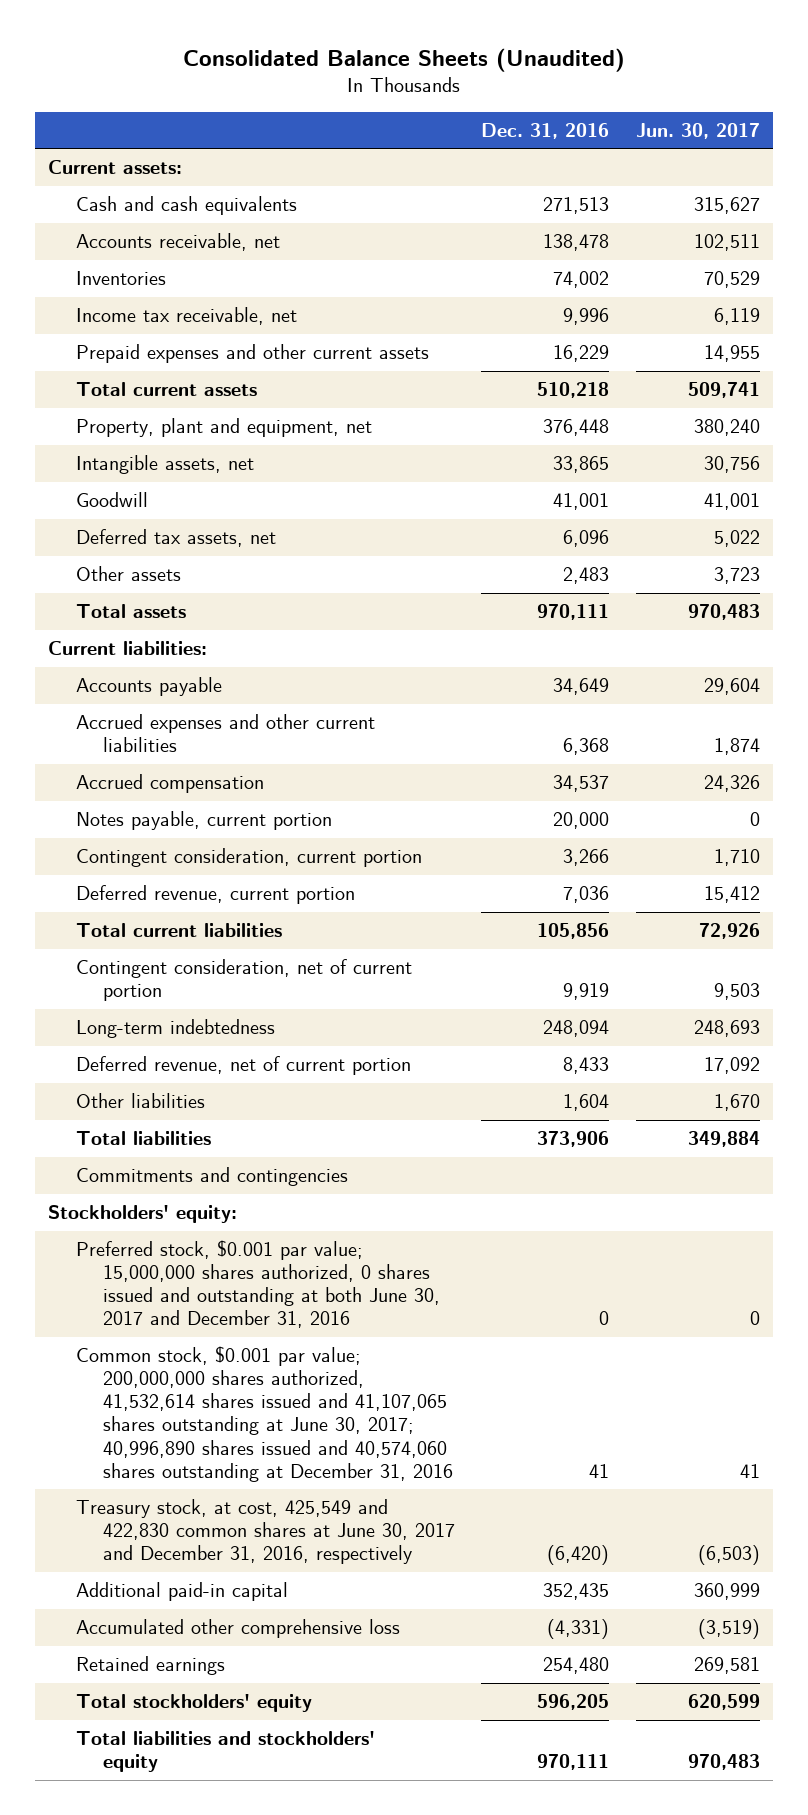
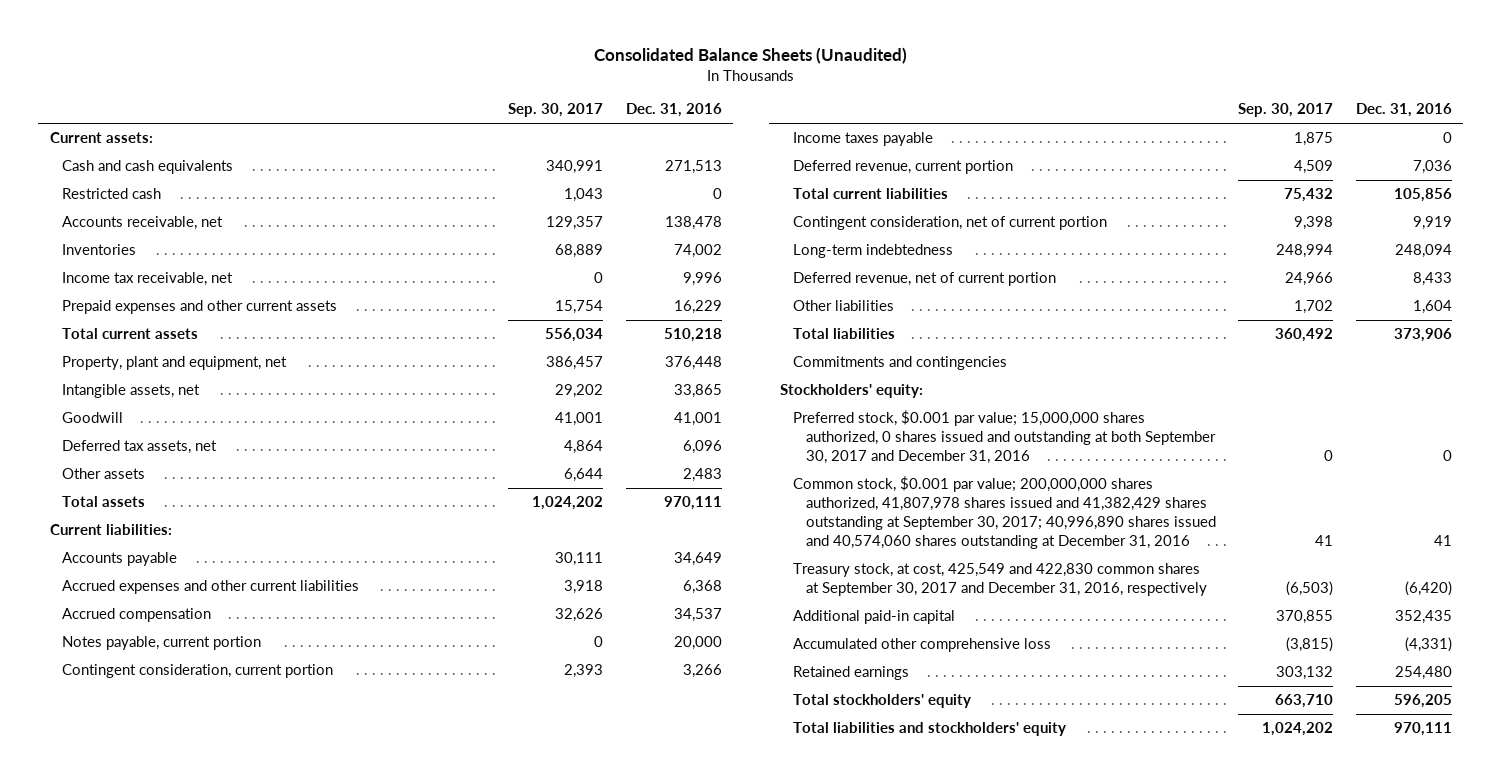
- | Dec. 31, 2016 | Jun. 30, 2017
+ | Sep. 30, 2017 | Dec. 31, 2016
+ Restricted cash | 1,043 | 0
+ Income taxes payable | 1,875 | 0
- Preferred stock, $0.001 par value; 15,000,000 shares authorized, 0 shares issued and outstanding at both June 30, 2017 and December 31, 2016 | 0 | 0
- Common stock, $0.001 par value; 200,000,000 shares authorized, 41,532,614 shares issued and 41,107,065 shares outstanding at June 30, 2017; 40,996,890 shares issued and 40,574,060 shares outstanding at December 31, 2016 | 41 | 41
- Treasury stock, at cost, 425,549 and 422,830 common shares at June 30, 2017 and December 31, 2016, respectively | (6,420) | (6,503)
+ Preferred stock, $0.001 par value; 15,000,000 shares authorized, 0 shares issued and outstanding at both September 30, 2017 and December 31, 2016 | 0 | 0
+ Common stock, $0.001 par value; 200,000,000 shares authorized, 41,807,978 shares issued and 41,382,429 shares outstanding at September 30, 2017; 40,996,890 shares issued and 40,574,060 shares outstanding at December 31, 2016 | 41 | 41
+ Treasury stock, at cost, 425,549 and 422,830 common shares at September 30, 2017 and December 31, 2016, respectively | (6,503) | (6,420)

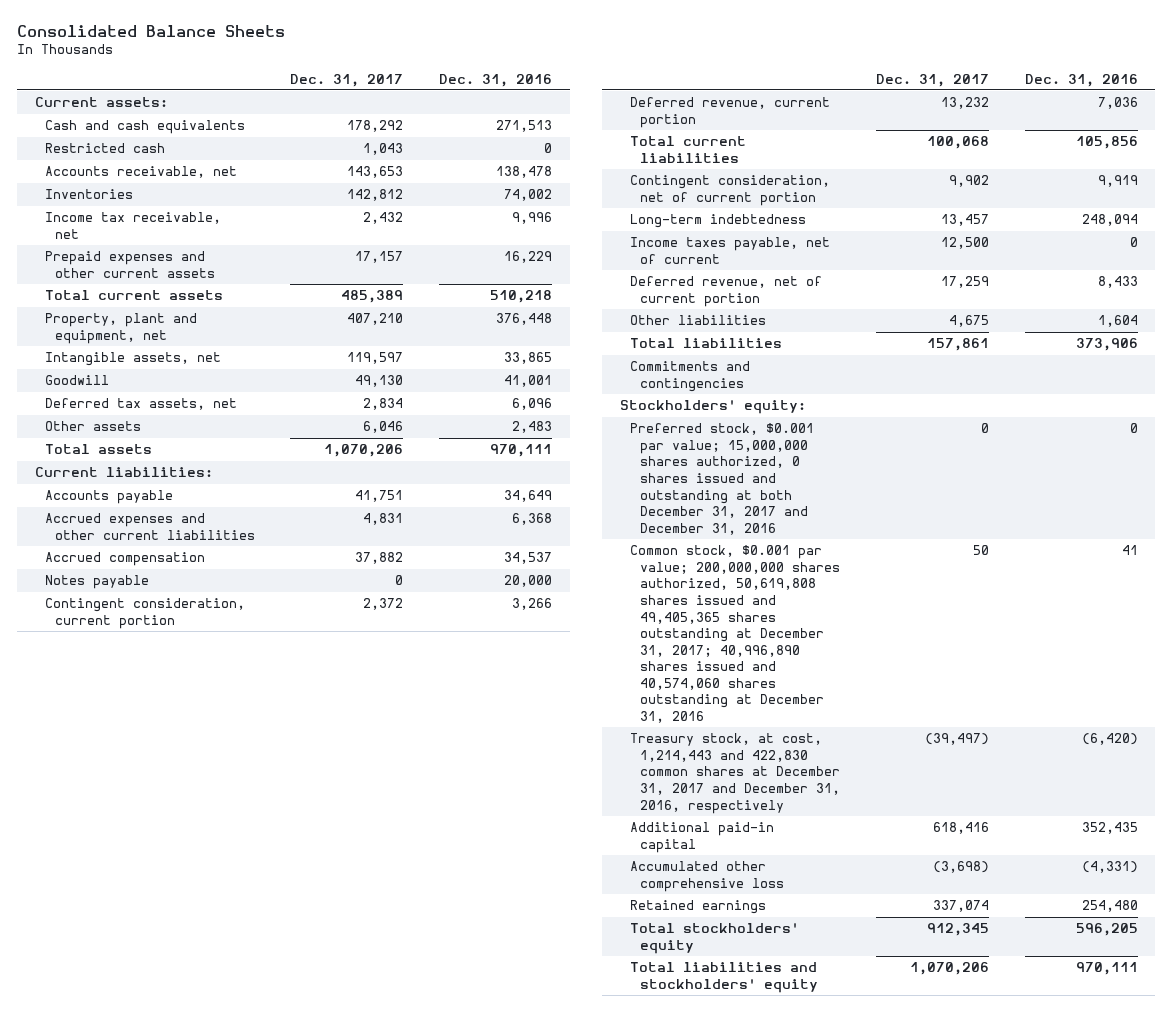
- Consolidated Balance Sheets (Unaudited)
+ Consolidated Balance Sheets
- | Sep. 30, 2017 | Dec. 31, 2016
+ | Dec. 31, 2017 | Dec. 31, 2016
- Notes payable, current portion | 0 | 20,000
+ Notes payable | 0 | 20,000
- Income taxes payable | 1,875 | 0
+ Income taxes payable, net of current | 12,500 | 0
- Preferred stock, $0.001 par value; 15,000,000 shares authorized, 0 shares issued and outstanding at both September 30, 2017 and December 31, 2016 | 0 | 0
- Common stock, $0.001 par value; 200,000,000 shares authorized, 41,807,978 shares issued and 41,382,429 shares outstanding at September 30, 2017; 40,996,890 shares issued and 40,574,060 shares outstanding at December 31, 2016 | 41 | 41
- Treasury stock, at cost, 425,549 and 422,830 common shares at September 30, 2017 and December 31, 2016, respectively | (6,503) | (6,420)
+ Preferred stock, $0.001 par value; 15,000,000 shares authorized, 0 shares issued and outstanding at both December 31, 2017 and December 31, 2016 | 0 | 0
+ Common stock, $0.001 par value; 200,000,000 shares authorized, 50,619,808 shares issued and 49,405,365 shares outstanding at December 31, 2017; 40,996,890 shares issued and 40,574,060 shares outstanding at December 31, 2016 | 50 | 41
+ Treasury stock, at cost, 1,214,443 and 422,830 common shares at December 31, 2017 and December 31, 2016, respectively | (39,497) | (6,420)

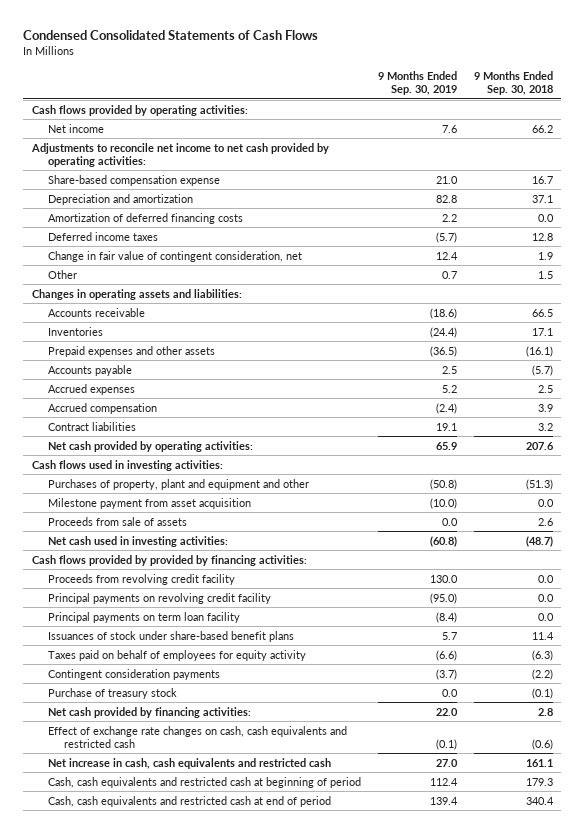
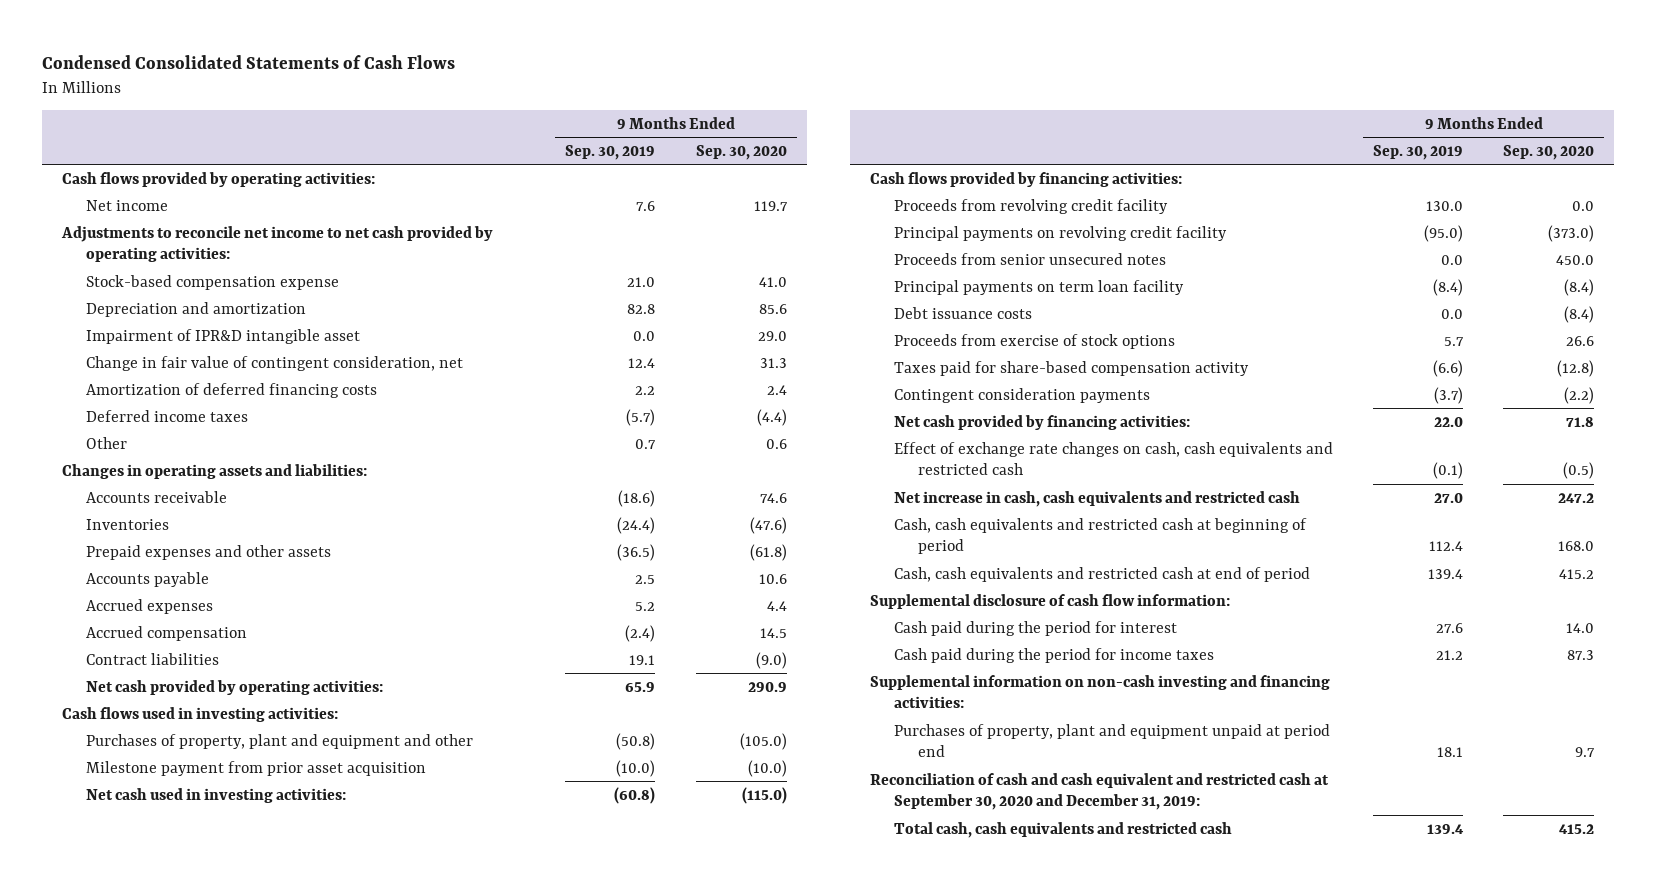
- | 9 Months Ended Sep. 30, 2019 | 9 Months Ended Sep. 30, 2018
+ | 9 Months Ended Sep. 30, 2019 | 9 Months Ended Sep. 30, 2020
- Share-based compensation expense | 21.0 | 16.7
+ Stock-based compensation expense | 21.0 | 41.0
+ Impairment of IPR&D intangible asset | 0.0 | 29.0
moved up: Change in fair value of contingent consideration, net | 12.4 | 31.3
- Milestone payment from asset acquisition | (10.0) | 0.0
- Proceeds from sale of assets | 0.0 | 2.6
+ Milestone payment from prior asset acquisition | (10.0) | (10.0)
- Cash flows provided by provided by financing activities:
+ Cash flows provided by financing activities:
+ Proceeds from senior unsecured notes | 0.0 | 450.0
- Issuances of stock under share-based benefit plans | 5.7 | 11.4
- Taxes paid on behalf of employees for equity activity | (6.6) | (6.3)
+ Debt issuance costs | 0.0 | (8.4)
+ Proceeds from exercise of stock options | 5.7 | 26.6
+ Taxes paid for share-based compensation activity | (6.6) | (12.8)
- Purchase of treasury stock | 0.0 | (0.1)
+ Supplemental disclosure of cash flow information:
+ Cash paid during the period for interest | 27.6 | 14.0
+ Cash paid during the period for income taxes | 21.2 | 87.3
+ Supplemental information on non-cash investing and financing activities:
+ Purchases of property, plant and equipment unpaid at period end | 18.1 | 9.7
+ Reconciliation of cash and cash equivalent and restricted cash at September 30, 2020 and December 31, 2019:
+ Total cash, cash equivalents and restricted cash | 139.4 | 415.2

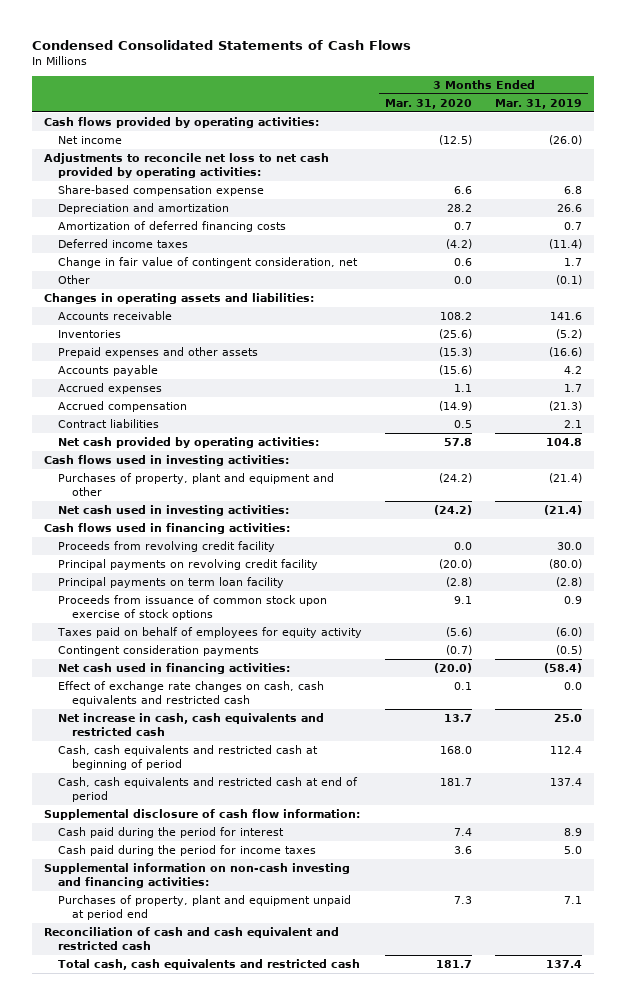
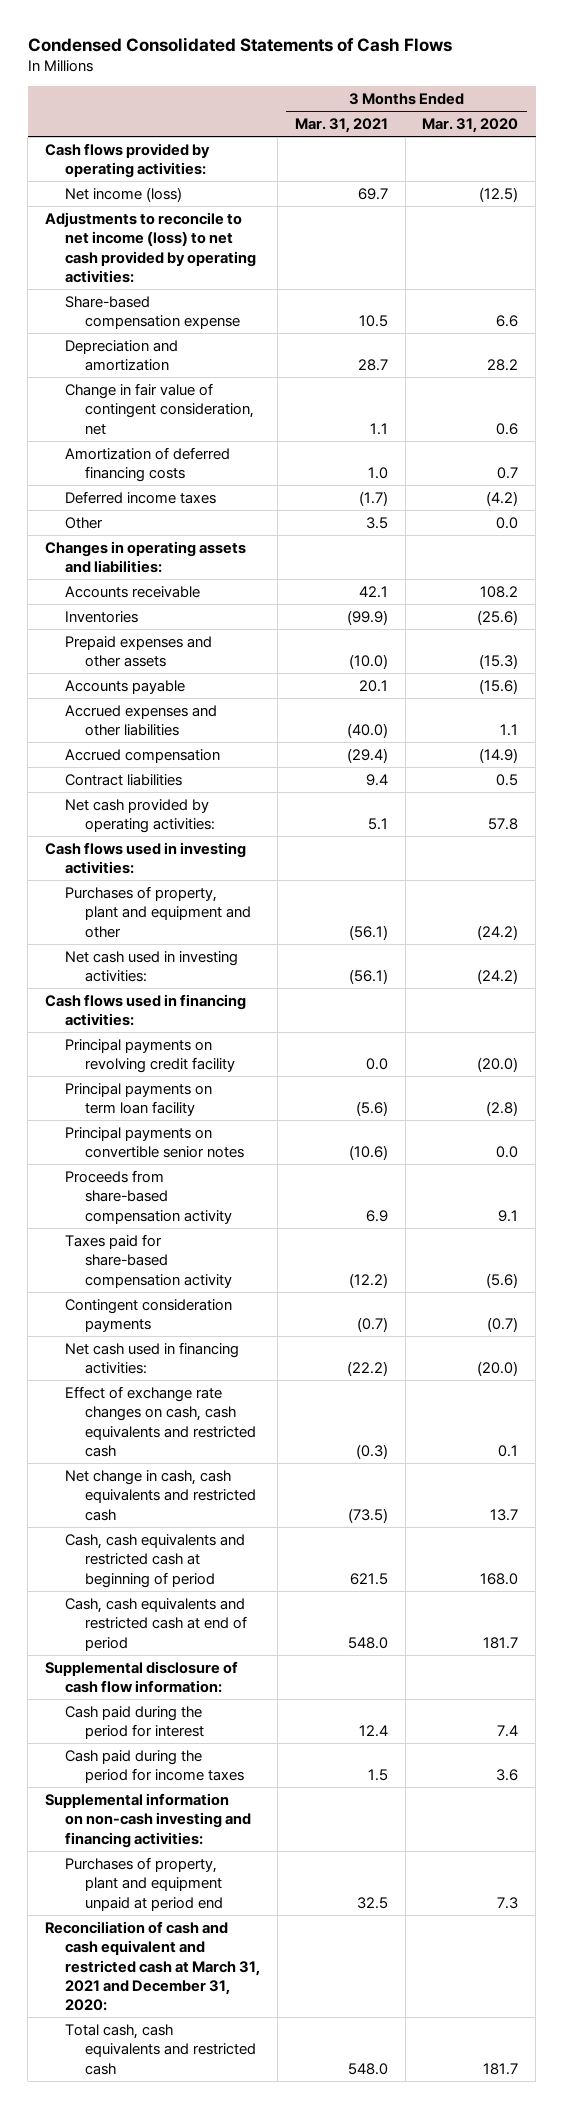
- | 3 Months Ended Mar. 31, 2020 | 3 Months Ended Mar. 31, 2019
+ | 3 Months Ended Mar. 31, 2021 | 3 Months Ended Mar. 31, 2020
- Net income | (12.5) | (26.0)
- Adjustments to reconcile net loss to net cash provided by operating activities:
+ Net income (loss) | 69.7 | (12.5)
+ Adjustments to reconcile to net income (loss) to net cash provided by operating activities:
moved up: Change in fair value of contingent consideration, net | 1.1 | 0.6
- Accrued expenses | 1.1 | 1.7
+ Accrued expenses and other liabilities | (40.0) | 1.1
- Proceeds from revolving credit facility | 0.0 | 30.0
- Proceeds from issuance of common stock upon exercise of stock options | 9.1 | 0.9
- Taxes paid on behalf of employees for equity activity | (5.6) | (6.0)
+ Principal payments on convertible senior notes | (10.6) | 0.0
+ Proceeds from share-based compensation activity | 6.9 | 9.1
+ Taxes paid for share-based compensation activity | (12.2) | (5.6)
- Net increase in cash, cash equivalents and restricted cash | 13.7 | 25.0
+ Net change in cash, cash equivalents and restricted cash | (73.5) | 13.7
- Reconciliation of cash and cash equivalent and restricted cash
+ Reconciliation of cash and cash equivalent and restricted cash at March 31, 2021 and December 31, 2020:

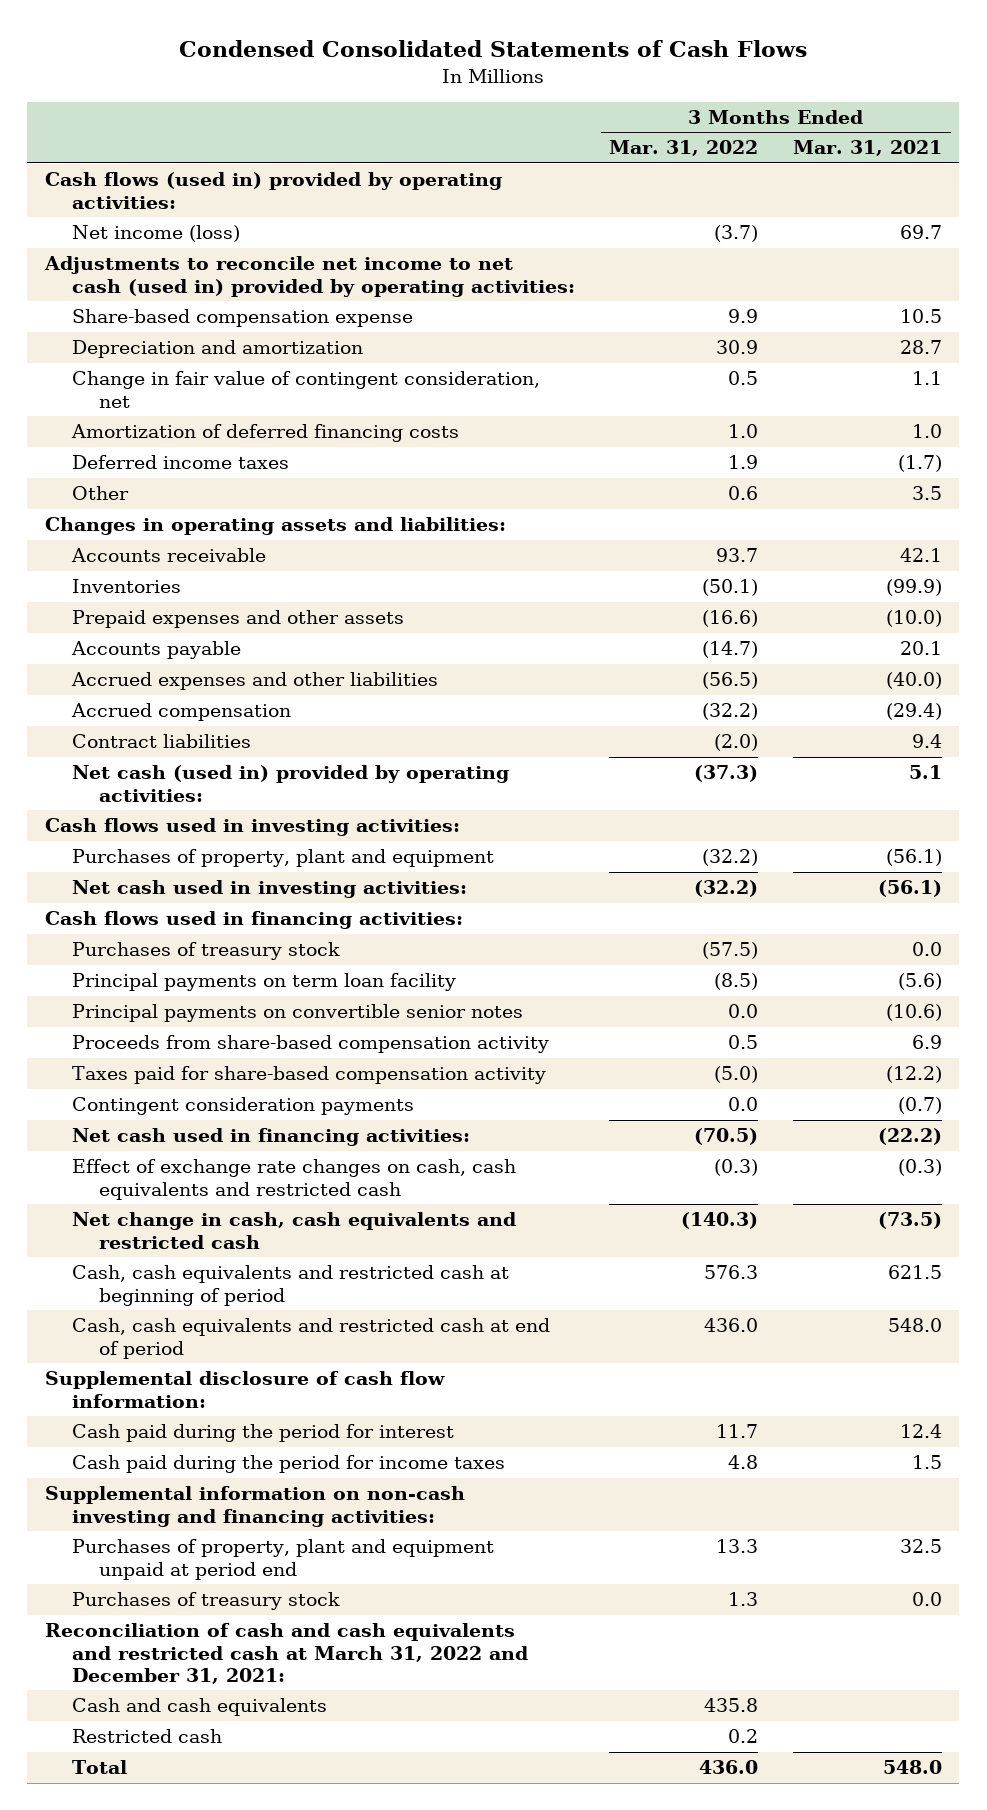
- | 3 Months Ended Mar. 31, 2021 | 3 Months Ended Mar. 31, 2020
+ | 3 Months Ended Mar. 31, 2022 | 3 Months Ended Mar. 31, 2021
- Cash flows provided by operating activities:
+ Cash flows (used in) provided by operating activities:
- Adjustments to reconcile to net income (loss) to net cash provided by operating activities:
+ Adjustments to reconcile net income to net cash (used in) provided by operating activities:
- Net cash provided by operating activities: | 5.1 | 57.8
+ Net cash (used in) provided by operating activities: | (37.3) | 5.1
- Purchases of property, plant and equipment and other | (56.1) | (24.2)
+ Purchases of property, plant and equipment | (32.2) | (56.1)
- Principal payments on revolving credit facility | 0.0 | (20.0)
+ Purchases of treasury stock | (57.5) | 0.0
- Reconciliation of cash and cash equivalent and restricted cash at March 31, 2021 and December 31, 2020:
- Total cash, cash equivalents and restricted cash | 548.0 | 181.7
+ Purchases of treasury stock | 1.3 | 0.0
+ Reconciliation of cash and cash equivalents and restricted cash at March 31, 2022 and December 31, 2021:
+ Cash and cash equivalents | 435.8 |
+ Restricted cash | 0.2 |
+ Total | 436.0 | 548.0

